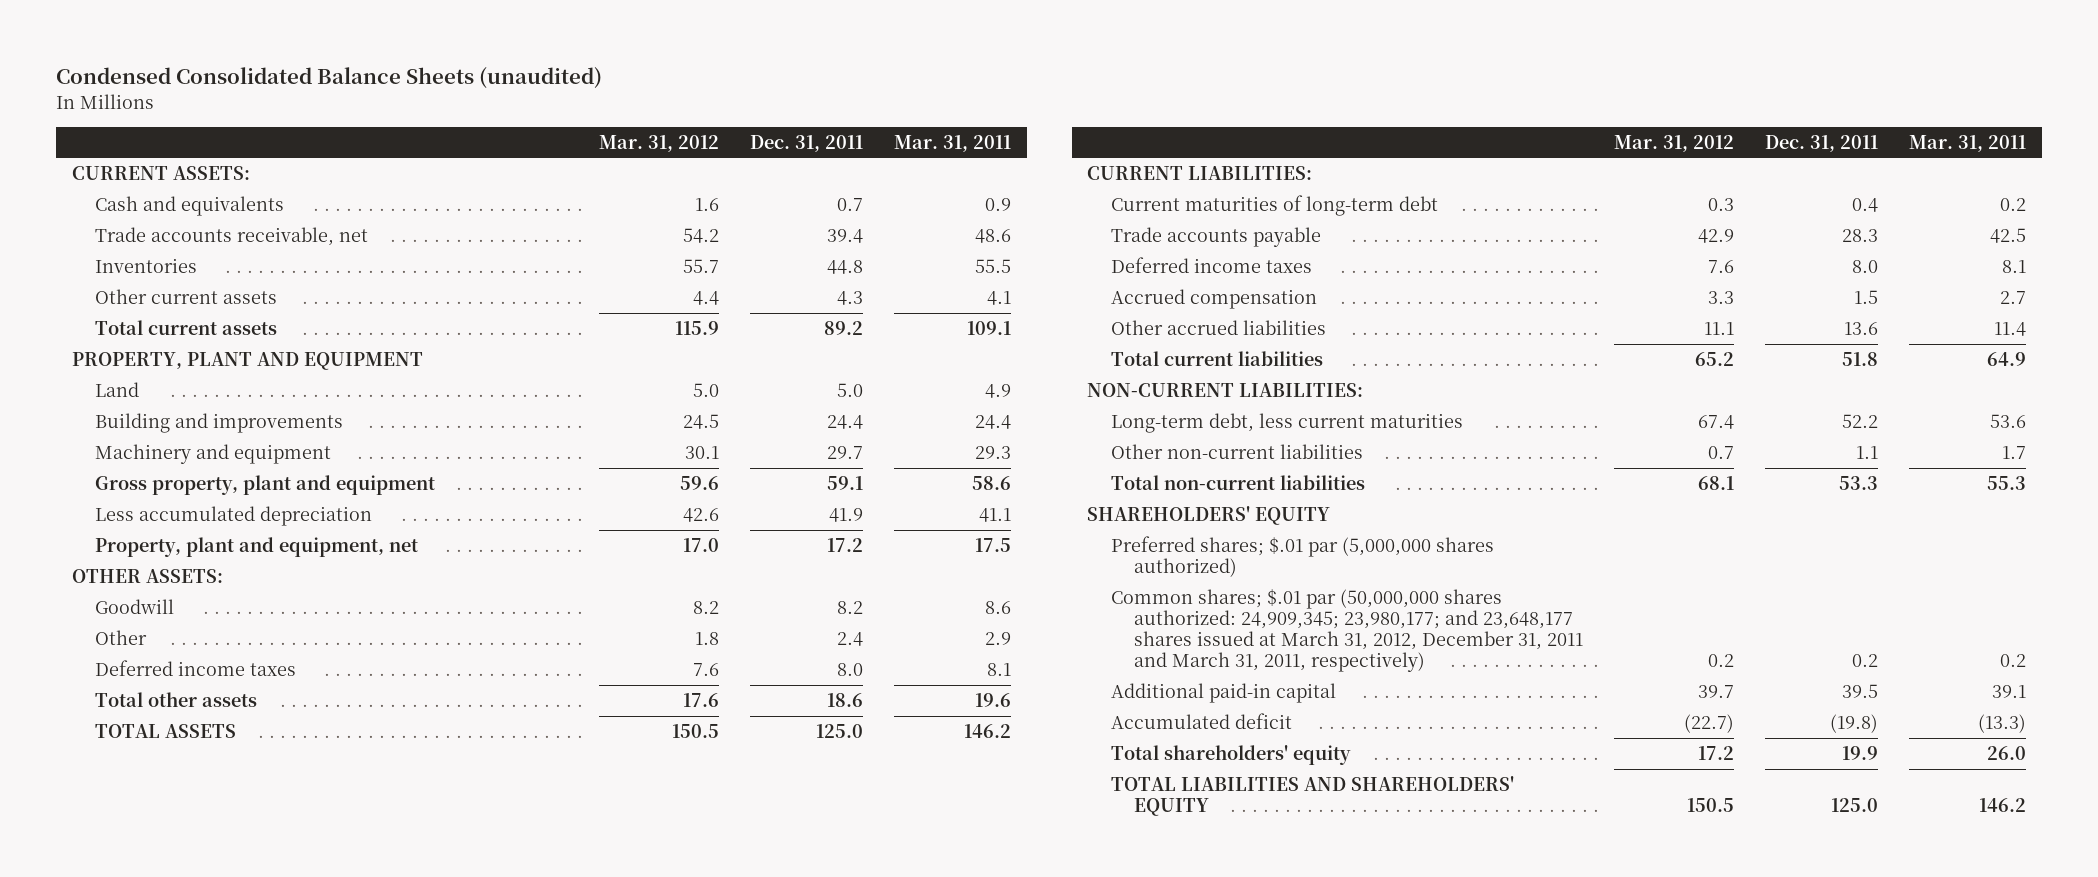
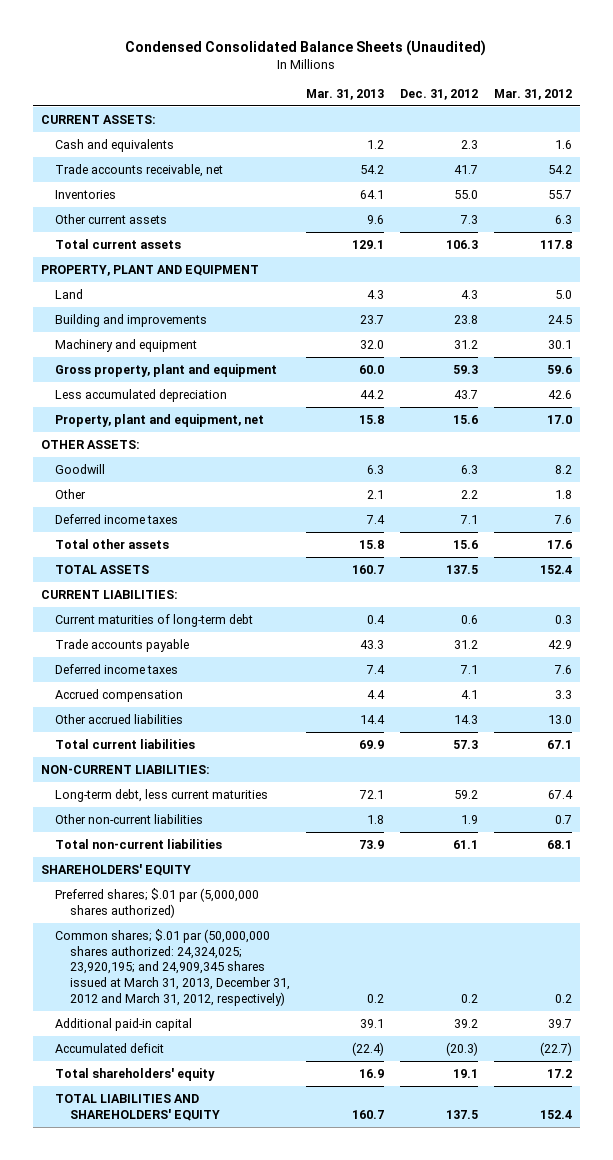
- Condensed Consolidated Balance Sheets (unaudited)
+ Condensed Consolidated Balance Sheets (Unaudited)
- | Mar. 31, 2012 | Dec. 31, 2011 | Mar. 31, 2011
+ | Mar. 31, 2013 | Dec. 31, 2012 | Mar. 31, 2012
- Other current assets | 4.4 | 4.3 | 4.1
- Total current assets | 115.9 | 89.2 | 109.1
+ Other current assets | 9.6 | 7.3 | 6.3
+ Total current assets | 129.1 | 106.3 | 117.8
- TOTAL ASSETS | 150.5 | 125.0 | 146.2
+ TOTAL ASSETS | 160.7 | 137.5 | 152.4
- Other accrued liabilities | 11.1 | 13.6 | 11.4
- Total current liabilities | 65.2 | 51.8 | 64.9
+ Other accrued liabilities | 14.4 | 14.3 | 13.0
+ Total current liabilities | 69.9 | 57.3 | 67.1
- Common shares; $.01 par (50,000,000 shares authorized: 24,909,345; 23,980,177; and 23,648,177 shares issued at March 31, 2012, December 31, 2011 and March 31, 2011, respectively) | 0.2 | 0.2 | 0.2
+ Common shares; $.01 par (50,000,000 shares authorized: 24,324,025; 23,920,195; and 24,909,345 shares issued at March 31, 2013, December 31, 2012 and March 31, 2012, respectively) | 0.2 | 0.2 | 0.2
- TOTAL LIABILITIES AND SHAREHOLDERS' EQUITY | 150.5 | 125.0 | 146.2
+ TOTAL LIABILITIES AND SHAREHOLDERS' EQUITY | 160.7 | 137.5 | 152.4

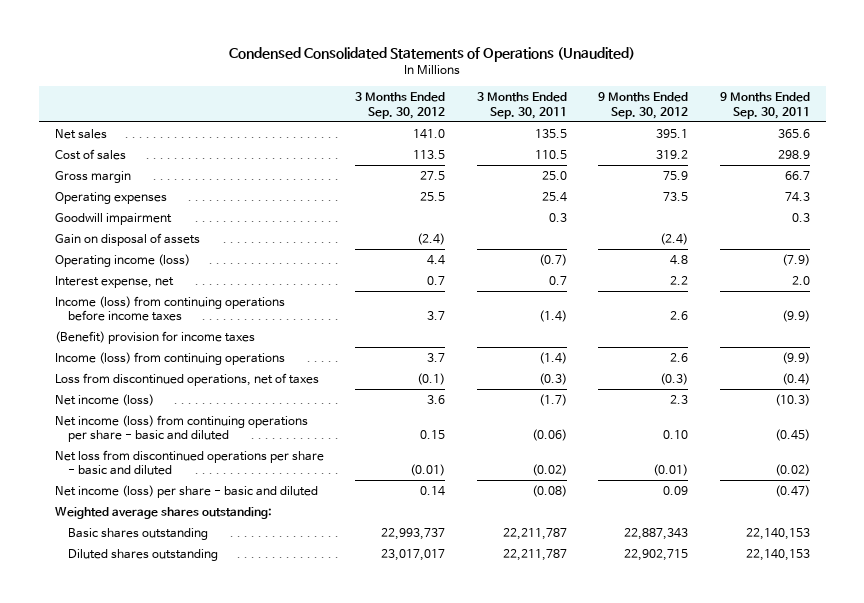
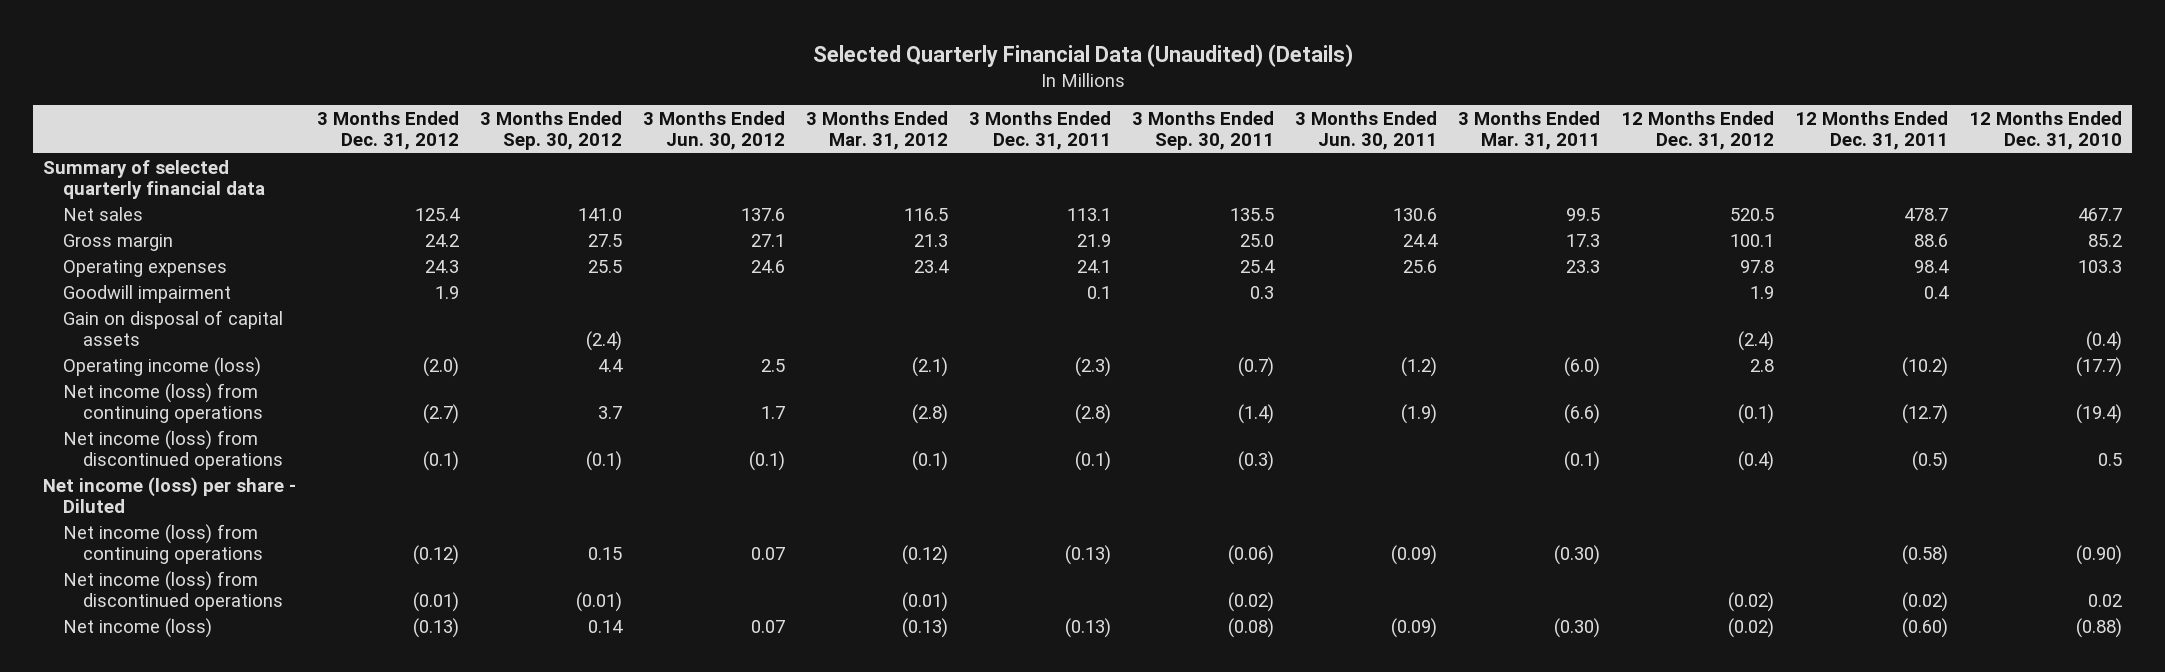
- Condensed Consolidated Statements of Operations (Unaudited)
+ Selected Quarterly Financial Data (Unaudited) (Details)
- | 3 Months Ended Sep. 30, 2012 | 3 Months Ended Sep. 30, 2011 | 9 Months Ended Sep. 30, 2012 | 9 Months Ended Sep. 30, 2011
+ | 3 Months Ended Dec. 31, 2012 | 3 Months Ended Sep. 30, 2012 | 3 Months Ended Jun. 30, 2012 | 3 Months Ended Mar. 31, 2012 | 3 Months Ended Dec. 31, 2011 | 3 Months Ended Sep. 30, 2011 | 3 Months Ended Jun. 30, 2011 | 3 Months Ended Mar. 31, 2011 | 12 Months Ended Dec. 31, 2012 | 12 Months Ended Dec. 31, 2011 | 12 Months Ended Dec. 31, 2010
+ Summary of selected quarterly financial data
- Cost of sales | 113.5 | 110.5 | 319.2 | 298.9
- Gain on disposal of assets | (2.4) | | (2.4) |
+ Gain on disposal of capital assets | | (2.4) | | | | | | | (2.4) | | (0.4)
- Interest expense, net | 0.7 | 0.7 | 2.2 | 2.0
- Income (loss) from continuing operations before income taxes | 3.7 | (1.4) | 2.6 | (9.9)
- (Benefit) provision for income taxes
- Income (loss) from continuing operations | 3.7 | (1.4) | 2.6 | (9.9)
- Loss from discontinued operations, net of taxes | (0.1) | (0.3) | (0.3) | (0.4)
- Net income (loss) | 3.6 | (1.7) | 2.3 | (10.3)
- Net income (loss) from continuing operations per share - basic and diluted | 0.15 | (0.06) | 0.10 | (0.45)
- Net loss from discontinued operations per share - basic and diluted | (0.01) | (0.02) | (0.01) | (0.02)
- Net income (loss) per share - basic and diluted | 0.14 | (0.08) | 0.09 | (0.47)
- Weighted average shares outstanding:
- Basic shares outstanding | 22,993,737 | 22,211,787 | 22,887,343 | 22,140,153
- Diluted shares outstanding | 23,017,017 | 22,211,787 | 22,902,715 | 22,140,153
+ Net income (loss) from continuing operations | (2.7) | 3.7 | 1.7 | (2.8) | (2.8) | (1.4) | (1.9) | (6.6) | (0.1) | (12.7) | (19.4)
+ Net income (loss) from discontinued operations | (0.1) | (0.1) | (0.1) | (0.1) | (0.1) | (0.3) | | (0.1) | (0.4) | (0.5) | 0.5
+ Net income (loss) per share - Diluted
+ Net income (loss) from continuing operations | (0.12) | 0.15 | 0.07 | (0.12) | (0.13) | (0.06) | (0.09) | (0.30) | | (0.58) | (0.90)
+ Net income (loss) from discontinued operations | (0.01) | (0.01) | | (0.01) | | (0.02) | | | (0.02) | (0.02) | 0.02
+ Net income (loss) | (0.13) | 0.14 | 0.07 | (0.13) | (0.13) | (0.08) | (0.09) | (0.30) | (0.02) | (0.60) | (0.88)

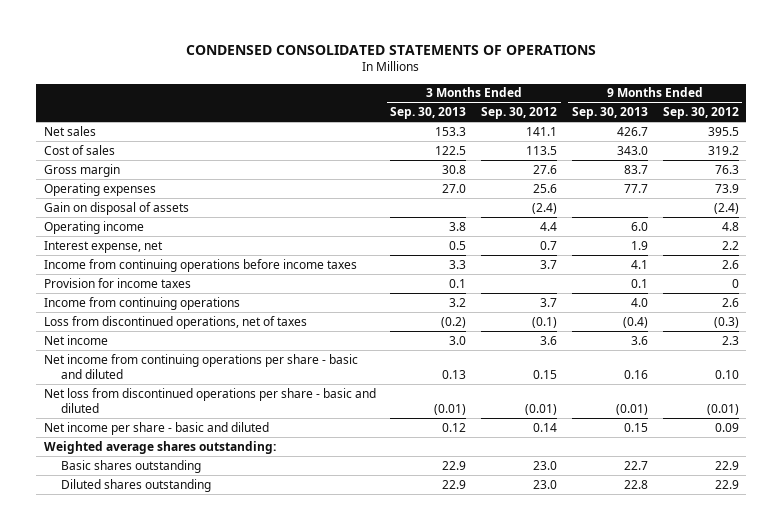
- Selected Quarterly Financial Data (Unaudited) (Details)
+ CONDENSED CONSOLIDATED STATEMENTS OF OPERATIONS
- | 3 Months Ended Dec. 31, 2012 | 3 Months Ended Sep. 30, 2012 | 3 Months Ended Jun. 30, 2012 | 3 Months Ended Mar. 31, 2012 | 3 Months Ended Dec. 31, 2011 | 3 Months Ended Sep. 30, 2011 | 3 Months Ended Jun. 30, 2011 | 3 Months Ended Mar. 31, 2011 | 12 Months Ended Dec. 31, 2012 | 12 Months Ended Dec. 31, 2011 | 12 Months Ended Dec. 31, 2010
+ | 3 Months Ended Sep. 30, 2013 | 3 Months Ended Sep. 30, 2012 | 9 Months Ended Sep. 30, 2013 | 9 Months Ended Sep. 30, 2012
- Summary of selected quarterly financial data
- Net sales | 125.4 | 141.0 | 137.6 | 116.5 | 113.1 | 135.5 | 130.6 | 99.5 | 520.5 | 478.7 | 467.7
- Gross margin | 24.2 | 27.5 | 27.1 | 21.3 | 21.9 | 25.0 | 24.4 | 17.3 | 100.1 | 88.6 | 85.2
- Operating expenses | 24.3 | 25.5 | 24.6 | 23.4 | 24.1 | 25.4 | 25.6 | 23.3 | 97.8 | 98.4 | 103.3
- Goodwill impairment | 1.9 | | | | 0.1 | 0.3 | | | 1.9 | 0.4 |
- Gain on disposal of capital assets | | (2.4) | | | | | | | (2.4) | | (0.4)
- Operating income (loss) | (2.0) | 4.4 | 2.5 | (2.1) | (2.3) | (0.7) | (1.2) | (6.0) | 2.8 | (10.2) | (17.7)
- Net income (loss) from continuing operations | (2.7) | 3.7 | 1.7 | (2.8) | (2.8) | (1.4) | (1.9) | (6.6) | (0.1) | (12.7) | (19.4)
- Net income (loss) from discontinued operations | (0.1) | (0.1) | (0.1) | (0.1) | (0.1) | (0.3) | | (0.1) | (0.4) | (0.5) | 0.5
- Net income (loss) per share - Diluted
- Net income (loss) from continuing operations | (0.12) | 0.15 | 0.07 | (0.12) | (0.13) | (0.06) | (0.09) | (0.30) | | (0.58) | (0.90)
- Net income (loss) from discontinued operations | (0.01) | (0.01) | | (0.01) | | (0.02) | | | (0.02) | (0.02) | 0.02
- Net income (loss) | (0.13) | 0.14 | 0.07 | (0.13) | (0.13) | (0.08) | (0.09) | (0.30) | (0.02) | (0.60) | (0.88)
+ Net sales | 153.3 | 141.1 | 426.7 | 395.5
+ Cost of sales | 122.5 | 113.5 | 343.0 | 319.2
+ Gross margin | 30.8 | 27.6 | 83.7 | 76.3
+ Operating expenses | 27.0 | 25.6 | 77.7 | 73.9
+ Gain on disposal of assets | | (2.4) | | (2.4)
+ Operating income | 3.8 | 4.4 | 6.0 | 4.8
+ Interest expense, net | 0.5 | 0.7 | 1.9 | 2.2
+ Income from continuing operations before income taxes | 3.3 | 3.7 | 4.1 | 2.6
+ Provision for income taxes | 0.1 | | 0.1 | 0
+ Income from continuing operations | 3.2 | 3.7 | 4.0 | 2.6
+ Loss from discontinued operations, net of taxes | (0.2) | (0.1) | (0.4) | (0.3)
+ Net income | 3.0 | 3.6 | 3.6 | 2.3
+ Net income from continuing operations per share - basic and diluted | 0.13 | 0.15 | 0.16 | 0.10
+ Net loss from discontinued operations per share - basic and diluted | (0.01) | (0.01) | (0.01) | (0.01)
+ Net income per share - basic and diluted | 0.12 | 0.14 | 0.15 | 0.09
+ Weighted average shares outstanding:
+ Basic shares outstanding | 22.9 | 23.0 | 22.7 | 22.9
+ Diluted shares outstanding | 22.9 | 23.0 | 22.8 | 22.9

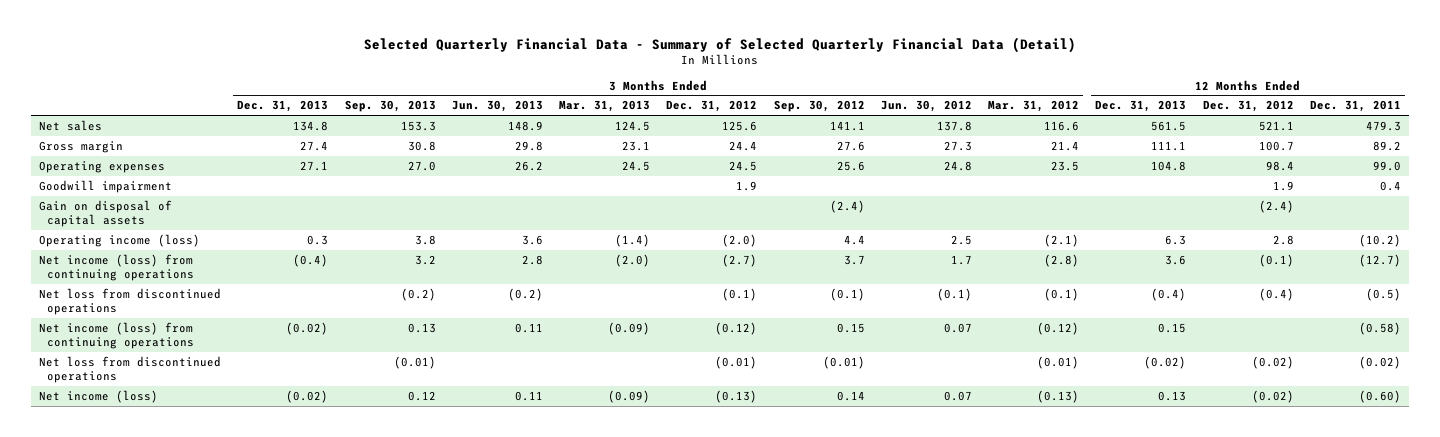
- CONDENSED CONSOLIDATED STATEMENTS OF OPERATIONS
+ Selected Quarterly Financial Data - Summary of Selected Quarterly Financial Data (Detail)
- | 3 Months Ended Sep. 30, 2013 | 3 Months Ended Sep. 30, 2012 | 9 Months Ended Sep. 30, 2013 | 9 Months Ended Sep. 30, 2012
+ | 3 Months Ended Dec. 31, 2013 | 3 Months Ended Sep. 30, 2013 | 3 Months Ended Jun. 30, 2013 | 3 Months Ended Mar. 31, 2013 | 3 Months Ended Dec. 31, 2012 | 3 Months Ended Sep. 30, 2012 | 3 Months Ended Jun. 30, 2012 | 3 Months Ended Mar. 31, 2012 | 12 Months Ended Dec. 31, 2013 | 12 Months Ended Dec. 31, 2012 | 12 Months Ended Dec. 31, 2011
- Cost of sales | 122.5 | 113.5 | 343.0 | 319.2
- Gain on disposal of assets | | (2.4) | | (2.4)
- Operating income | 3.8 | 4.4 | 6.0 | 4.8
- Interest expense, net | 0.5 | 0.7 | 1.9 | 2.2
- Income from continuing operations before income taxes | 3.3 | 3.7 | 4.1 | 2.6
- Provision for income taxes | 0.1 | | 0.1 | 0
- Income from continuing operations | 3.2 | 3.7 | 4.0 | 2.6
- Loss from discontinued operations, net of taxes | (0.2) | (0.1) | (0.4) | (0.3)
- Net income | 3.0 | 3.6 | 3.6 | 2.3
- Net income from continuing operations per share - basic and diluted | 0.13 | 0.15 | 0.16 | 0.10
- Net loss from discontinued operations per share - basic and diluted | (0.01) | (0.01) | (0.01) | (0.01)
- Net income per share - basic and diluted | 0.12 | 0.14 | 0.15 | 0.09
- Weighted average shares outstanding:
- Basic shares outstanding | 22.9 | 23.0 | 22.7 | 22.9
- Diluted shares outstanding | 22.9 | 23.0 | 22.8 | 22.9
+ Goodwill impairment | | | | | 1.9 | | | | | 1.9 | 0.4
+ Gain on disposal of capital assets | | | | | | (2.4) | | | | (2.4) |
+ Operating income (loss) | 0.3 | 3.8 | 3.6 | (1.4) | (2.0) | 4.4 | 2.5 | (2.1) | 6.3 | 2.8 | (10.2)
+ Net income (loss) from continuing operations | (0.4) | 3.2 | 2.8 | (2.0) | (2.7) | 3.7 | 1.7 | (2.8) | 3.6 | (0.1) | (12.7)
+ Net loss from discontinued operations | | (0.2) | (0.2) | | (0.1) | (0.1) | (0.1) | (0.1) | (0.4) | (0.4) | (0.5)
+ Net income (loss) from continuing operations | (0.02) | 0.13 | 0.11 | (0.09) | (0.12) | 0.15 | 0.07 | (0.12) | 0.15 | | (0.58)
+ Net loss from discontinued operations | | (0.01) | | | (0.01) | (0.01) | | (0.01) | (0.02) | (0.02) | (0.02)
+ Net income (loss) | (0.02) | 0.12 | 0.11 | (0.09) | (0.13) | 0.14 | 0.07 | (0.13) | 0.13 | (0.02) | (0.60)

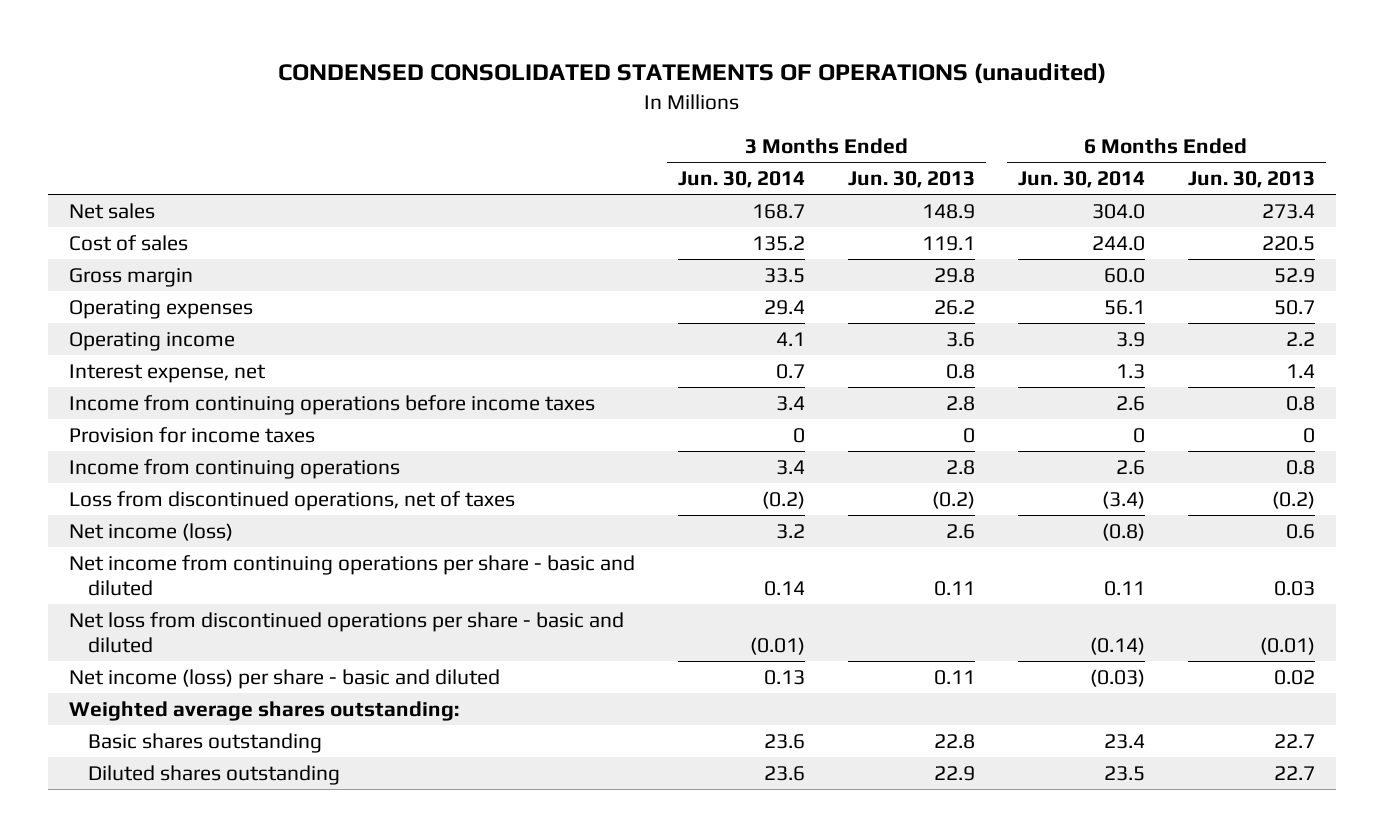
- Selected Quarterly Financial Data - Summary of Selected Quarterly Financial Data (Detail)
+ CONDENSED CONSOLIDATED STATEMENTS OF OPERATIONS (unaudited)
- | 3 Months Ended Dec. 31, 2013 | 3 Months Ended Sep. 30, 2013 | 3 Months Ended Jun. 30, 2013 | 3 Months Ended Mar. 31, 2013 | 3 Months Ended Dec. 31, 2012 | 3 Months Ended Sep. 30, 2012 | 3 Months Ended Jun. 30, 2012 | 3 Months Ended Mar. 31, 2012 | 12 Months Ended Dec. 31, 2013 | 12 Months Ended Dec. 31, 2012 | 12 Months Ended Dec. 31, 2011
+ | 3 Months Ended Jun. 30, 2014 | 3 Months Ended Jun. 30, 2013 | 6 Months Ended Jun. 30, 2014 | 6 Months Ended Jun. 30, 2013
+ Cost of sales | 135.2 | 119.1 | 244.0 | 220.5
- Goodwill impairment | | | | | 1.9 | | | | | 1.9 | 0.4
- Gain on disposal of capital assets | | | | | | (2.4) | | | | (2.4) |
- Operating income (loss) | 0.3 | 3.8 | 3.6 | (1.4) | (2.0) | 4.4 | 2.5 | (2.1) | 6.3 | 2.8 | (10.2)
- Net income (loss) from continuing operations | (0.4) | 3.2 | 2.8 | (2.0) | (2.7) | 3.7 | 1.7 | (2.8) | 3.6 | (0.1) | (12.7)
- Net loss from discontinued operations | | (0.2) | (0.2) | | (0.1) | (0.1) | (0.1) | (0.1) | (0.4) | (0.4) | (0.5)
- Net income (loss) from continuing operations | (0.02) | 0.13 | 0.11 | (0.09) | (0.12) | 0.15 | 0.07 | (0.12) | 0.15 | | (0.58)
- Net loss from discontinued operations | | (0.01) | | | (0.01) | (0.01) | | (0.01) | (0.02) | (0.02) | (0.02)
- Net income (loss) | (0.02) | 0.12 | 0.11 | (0.09) | (0.13) | 0.14 | 0.07 | (0.13) | 0.13 | (0.02) | (0.60)
+ Operating income | 4.1 | 3.6 | 3.9 | 2.2
+ Interest expense, net | 0.7 | 0.8 | 1.3 | 1.4
+ Income from continuing operations before income taxes | 3.4 | 2.8 | 2.6 | 0.8
+ Provision for income taxes | 0 | 0 | 0 | 0
+ Income from continuing operations | 3.4 | 2.8 | 2.6 | 0.8
+ Loss from discontinued operations, net of taxes | (0.2) | (0.2) | (3.4) | (0.2)
+ Net income (loss) | 3.2 | 2.6 | (0.8) | 0.6
+ Net income from continuing operations per share - basic and diluted | 0.14 | 0.11 | 0.11 | 0.03
+ Net loss from discontinued operations per share - basic and diluted | (0.01) | | (0.14) | (0.01)
+ Net income (loss) per share - basic and diluted | 0.13 | 0.11 | (0.03) | 0.02
+ Weighted average shares outstanding:
+ Basic shares outstanding | 23.6 | 22.8 | 23.4 | 22.7
+ Diluted shares outstanding | 23.6 | 22.9 | 23.5 | 22.7

